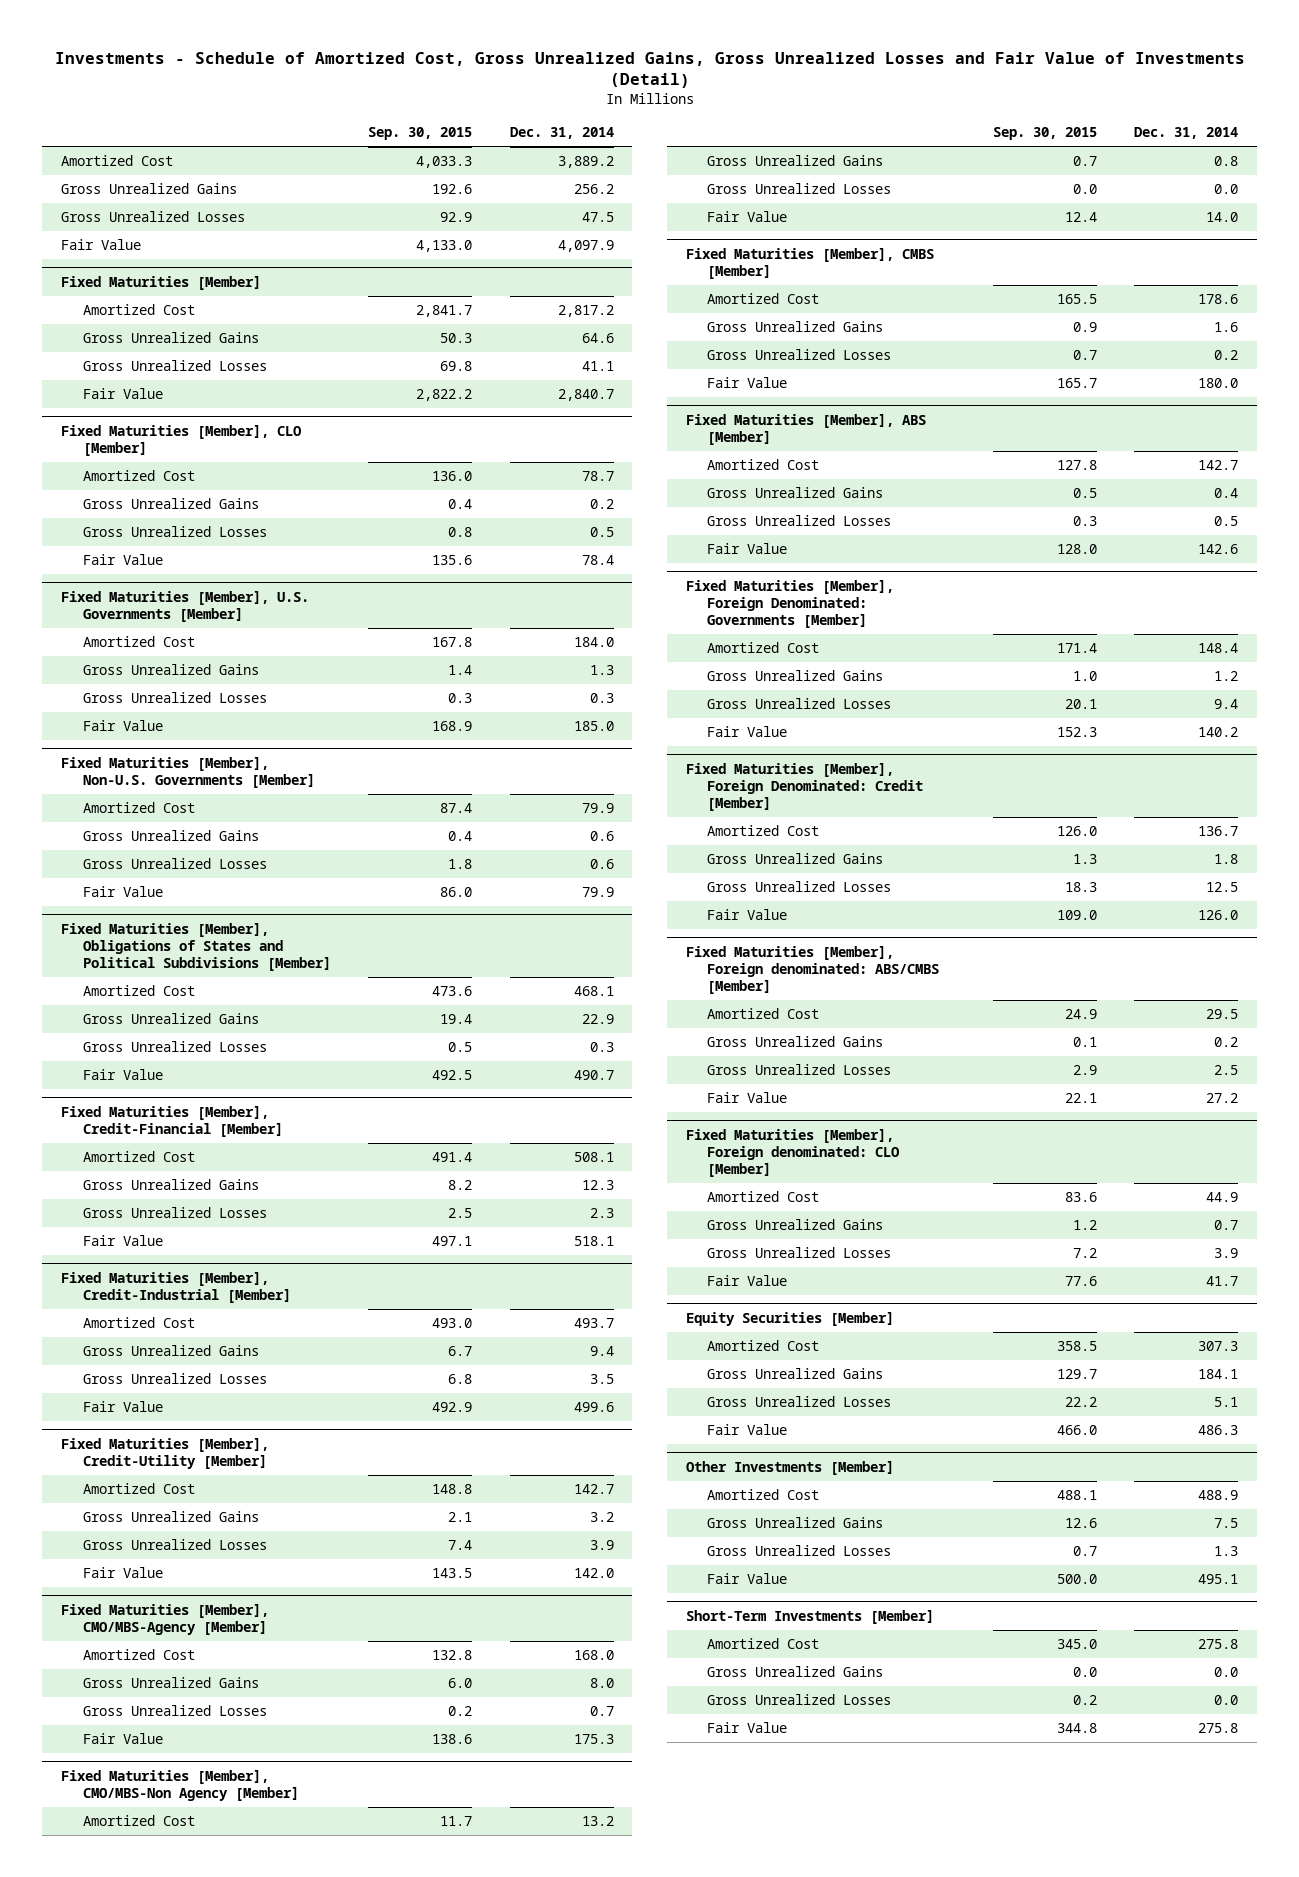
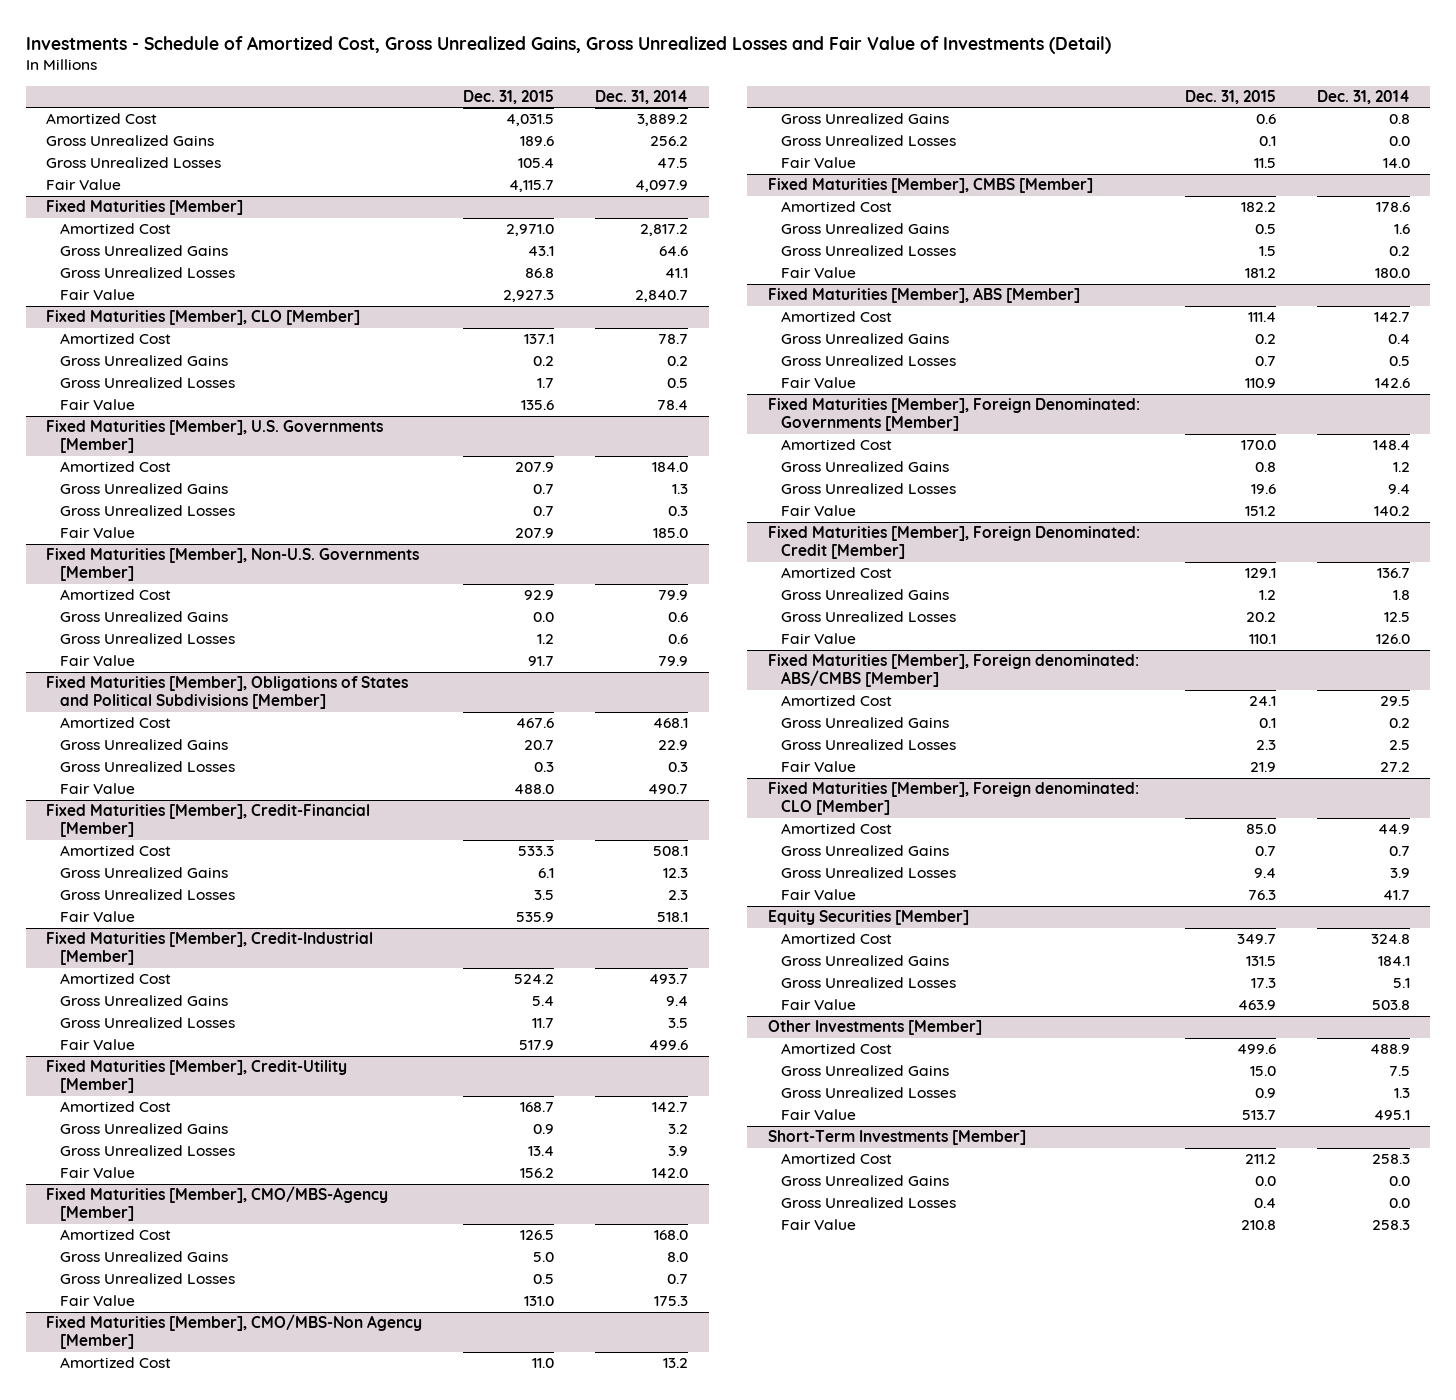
- | Sep. 30, 2015 | Dec. 31, 2014
+ | Dec. 31, 2015 | Dec. 31, 2014
@ Equity Securities [Member]
- Amortized Cost | 358.5 | 307.3
+ Amortized Cost | 349.7 | 324.8
- Fair Value | 466.0 | 486.3
+ Fair Value | 463.9 | 503.8
@ Short-Term Investments [Member]
- Amortized Cost | 345.0 | 275.8
+ Amortized Cost | 211.2 | 258.3
- Fair Value | 344.8 | 275.8
+ Fair Value | 210.8 | 258.3

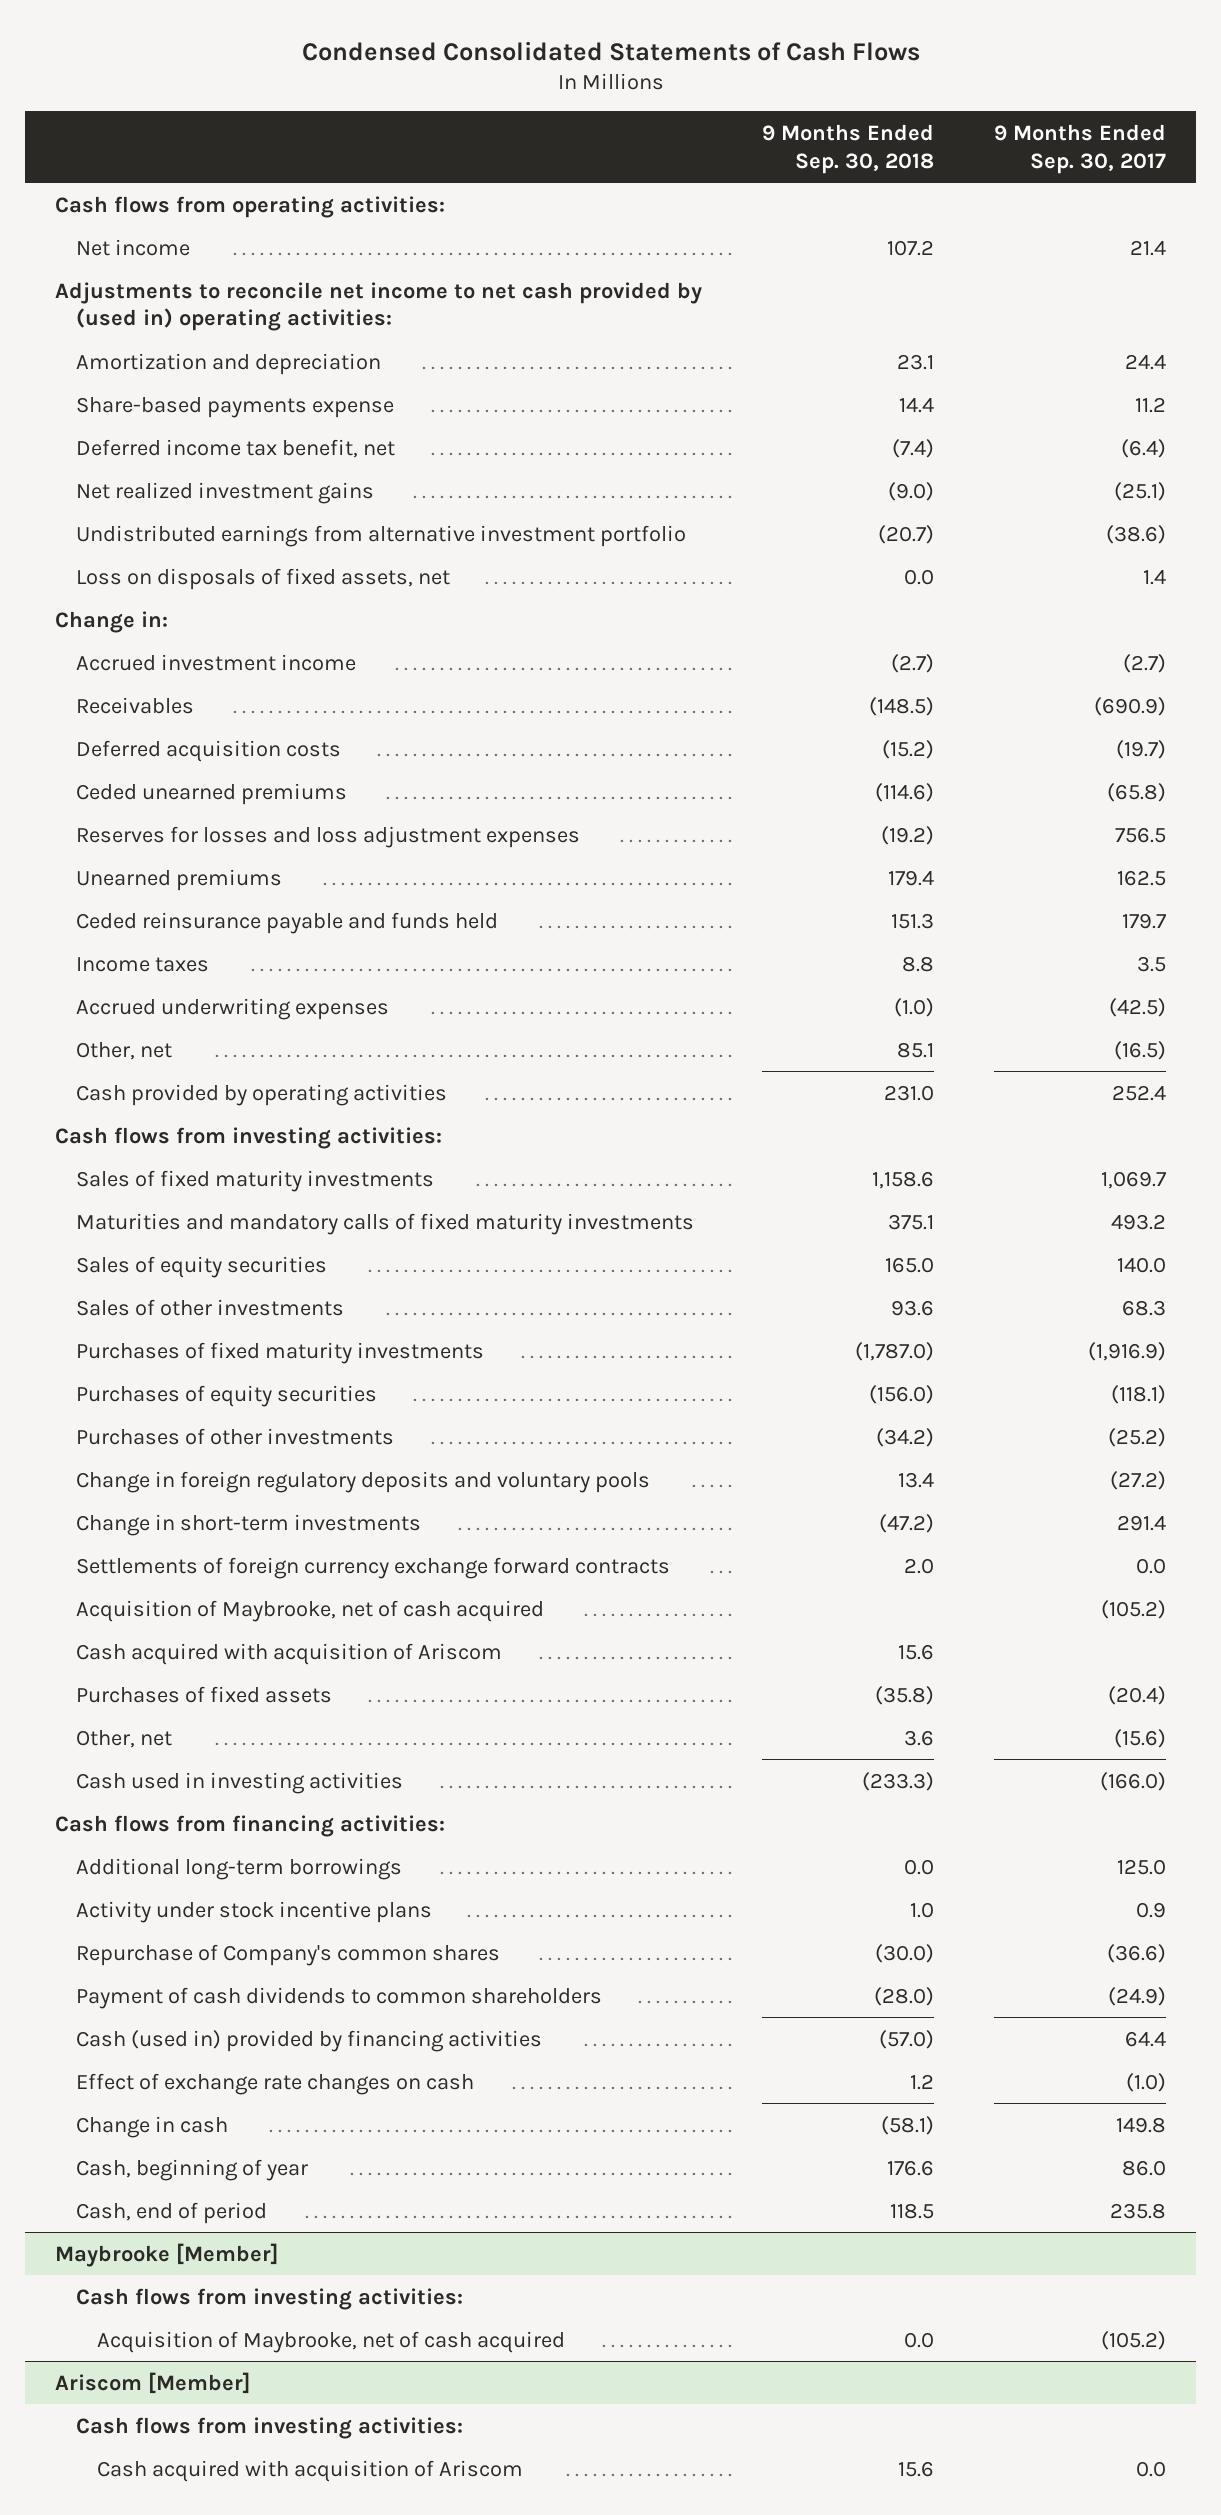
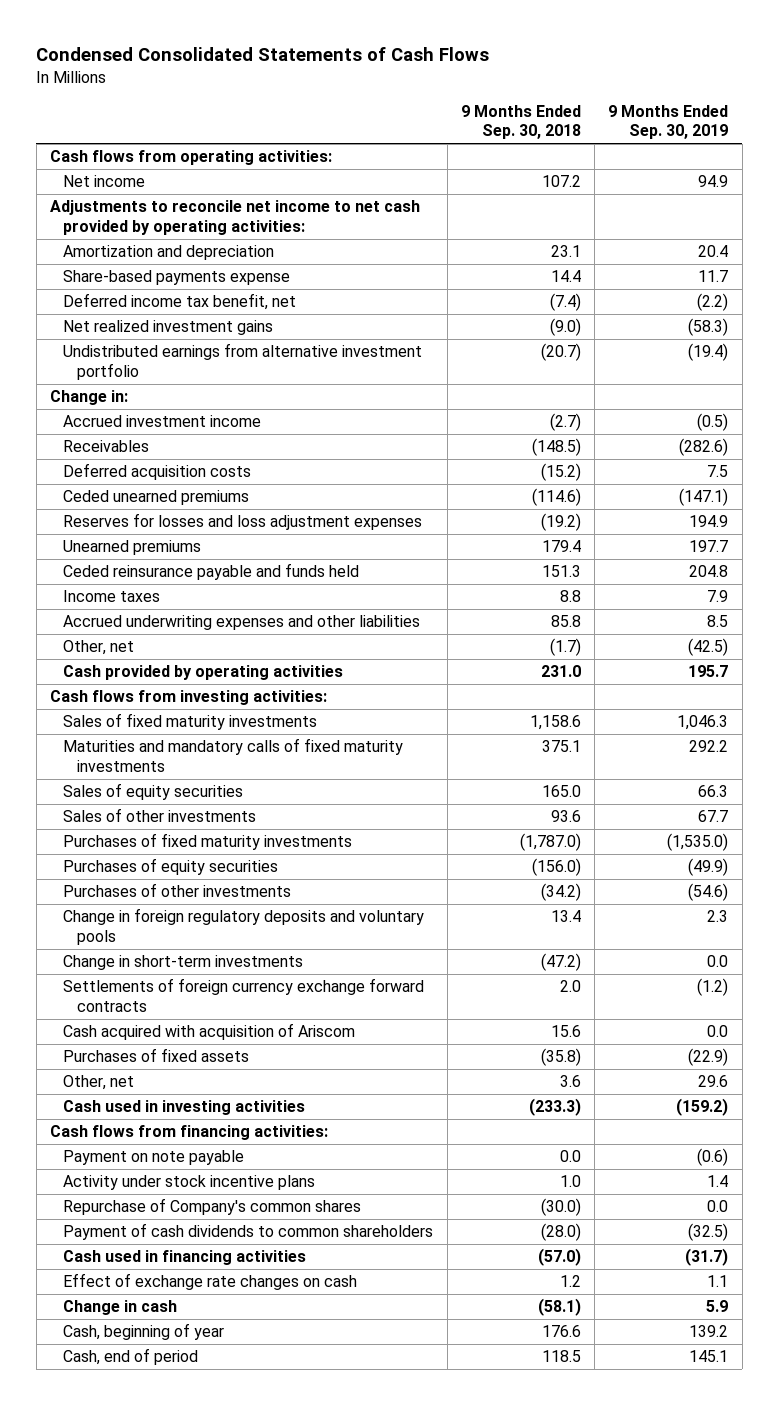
- | 9 Months Ended Sep. 30, 2018 | 9 Months Ended Sep. 30, 2017
+ | 9 Months Ended Sep. 30, 2018 | 9 Months Ended Sep. 30, 2019
- Adjustments to reconcile net income to net cash provided by (used in) operating activities:
+ Adjustments to reconcile net income to net cash provided by operating activities:
- Loss on disposals of fixed assets, net | 0.0 | 1.4
- Accrued underwriting expenses | (1.0) | (42.5)
- Other, net | 85.1 | (16.5)
+ Accrued underwriting expenses and other liabilities | 85.8 | 8.5
+ Other, net | (1.7) | (42.5)
- Acquisition of Maybrooke, net of cash acquired | | (105.2)
- Additional long-term borrowings | 0.0 | 125.0
+ Payment on note payable | 0.0 | (0.6)
- Cash (used in) provided by financing activities | (57.0) | 64.4
+ Cash used in financing activities | (57.0) | (31.7)
- Maybrooke [Member]
- Cash flows from investing activities:
- Acquisition of Maybrooke, net of cash acquired | 0.0 | (105.2)
- Ariscom [Member]
- Cash flows from investing activities:
- Cash acquired with acquisition of Ariscom | 15.6 | 0.0

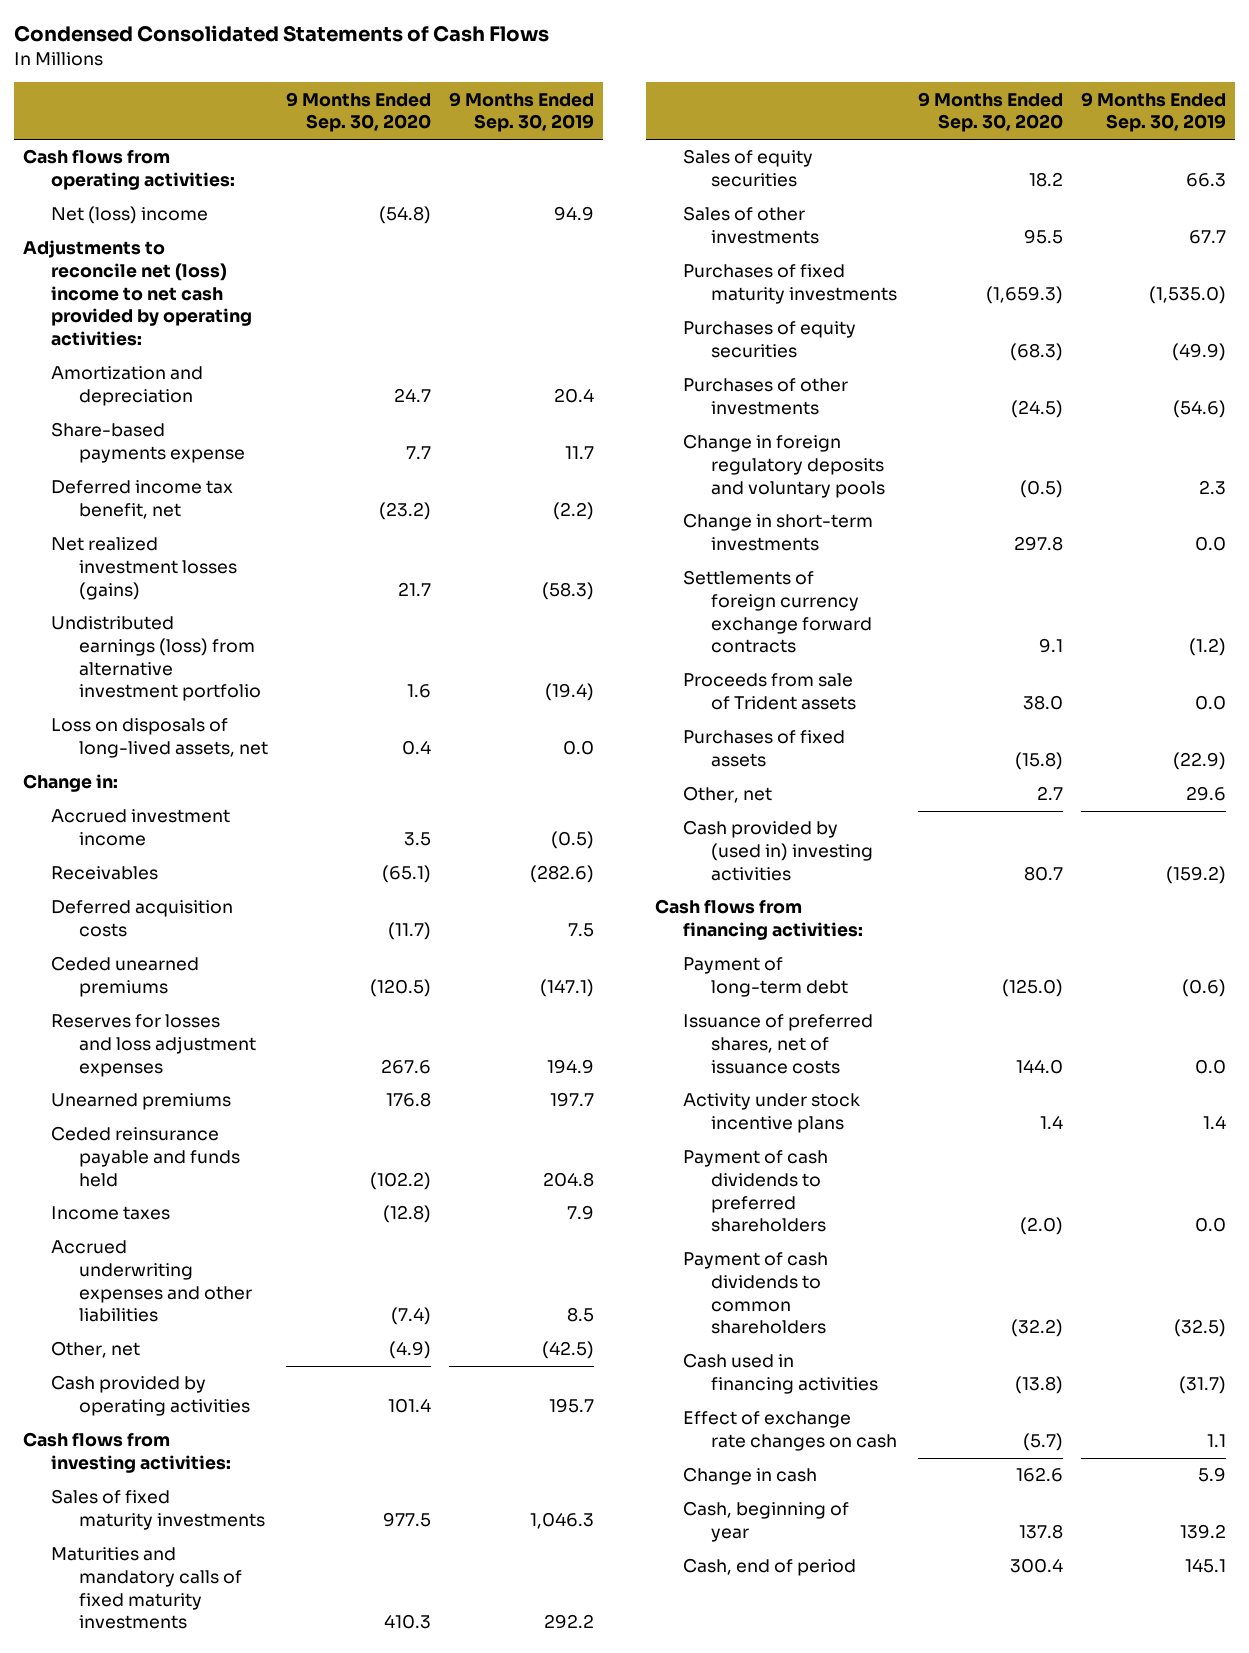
- | 9 Months Ended Sep. 30, 2018 | 9 Months Ended Sep. 30, 2019
+ | 9 Months Ended Sep. 30, 2020 | 9 Months Ended Sep. 30, 2019
- Net income | 107.2 | 94.9
- Adjustments to reconcile net income to net cash provided by operating activities:
+ Net (loss) income | (54.8) | 94.9
+ Adjustments to reconcile net (loss) income to net cash provided by operating activities:
- Net realized investment gains | (9.0) | (58.3)
- Undistributed earnings from alternative investment portfolio | (20.7) | (19.4)
+ Net realized investment losses (gains) | 21.7 | (58.3)
+ Undistributed earnings (loss) from alternative investment portfolio | 1.6 | (19.4)
+ Loss on disposals of long-lived assets, net | 0.4 | 0.0
- Cash acquired with acquisition of Ariscom | 15.6 | 0.0
+ Proceeds from sale of Trident assets | 38.0 | 0.0
- Cash used in investing activities | (233.3) | (159.2)
+ Cash provided by (used in) investing activities | 80.7 | (159.2)
- Payment on note payable | 0.0 | (0.6)
+ Payment of long-term debt | (125.0) | (0.6)
+ Issuance of preferred shares, net of issuance costs | 144.0 | 0.0
- Repurchase of Company's common shares | (30.0) | 0.0
+ Payment of cash dividends to preferred shareholders | (2.0) | 0.0

